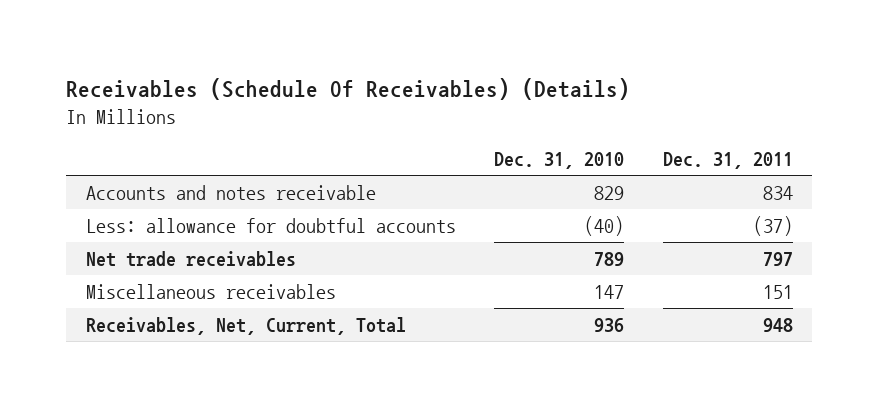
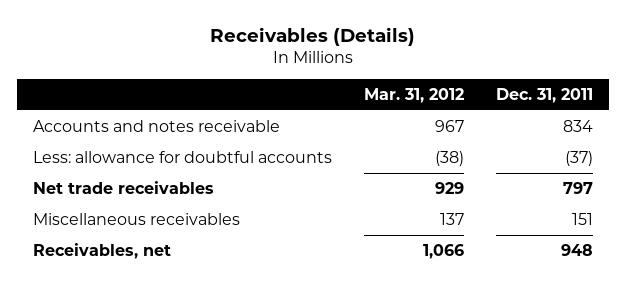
- Receivables (Schedule Of Receivables) (Details)
+ Receivables (Details)
- | Dec. 31, 2010 | Dec. 31, 2011
+ | Mar. 31, 2012 | Dec. 31, 2011
- Receivables, Net, Current, Total | 936 | 948
+ Receivables, net | 1,066 | 948

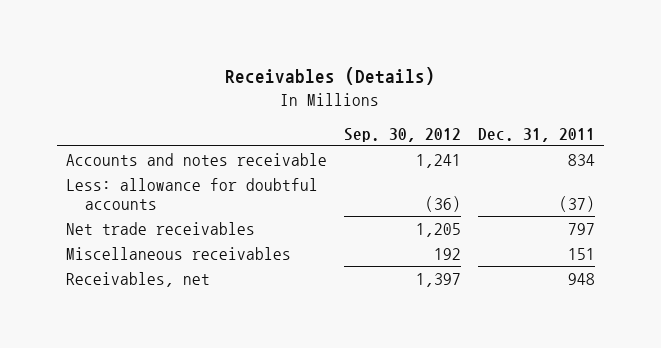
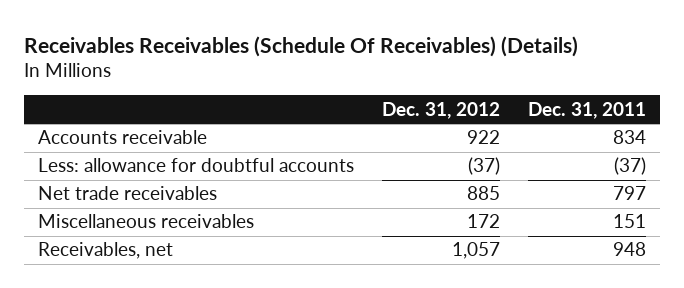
- Receivables (Details)
+ Receivables Receivables (Schedule Of Receivables) (Details)
- | Sep. 30, 2012 | Dec. 31, 2011
+ | Dec. 31, 2012 | Dec. 31, 2011
- Accounts and notes receivable | 1,241 | 834
+ Accounts receivable | 922 | 834

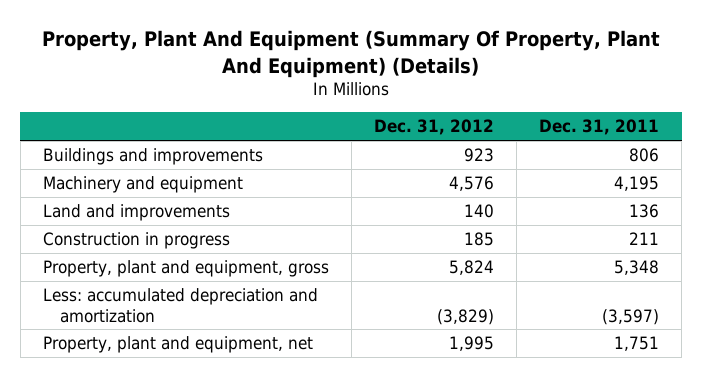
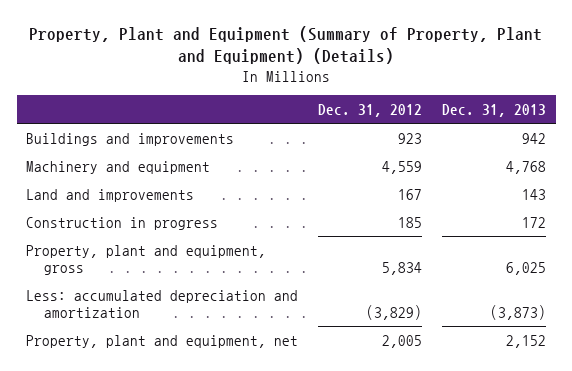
- Property, Plant And Equipment (Summary Of Property, Plant And Equipment) (Details)
+ Property, Plant and Equipment (Summary of Property, Plant and Equipment) (Details)
- | Dec. 31, 2012 | Dec. 31, 2011
+ | Dec. 31, 2012 | Dec. 31, 2013
- Machinery and equipment | 4,576 | 4,195
- Land and improvements | 140 | 136
+ Machinery and equipment | 4,559 | 4,768
+ Land and improvements | 167 | 143
- Property, plant and equipment, gross | 5,824 | 5,348
+ Property, plant and equipment, gross | 5,834 | 6,025
- Property, plant and equipment, net | 1,995 | 1,751
+ Property, plant and equipment, net | 2,005 | 2,152

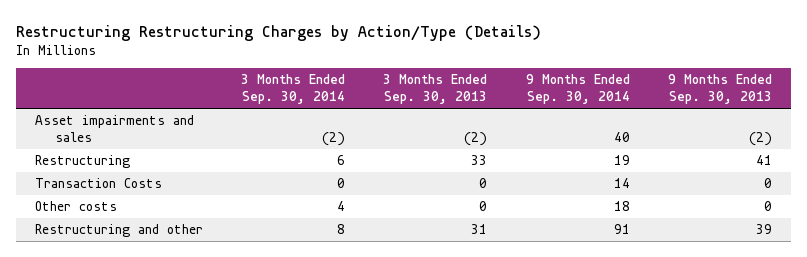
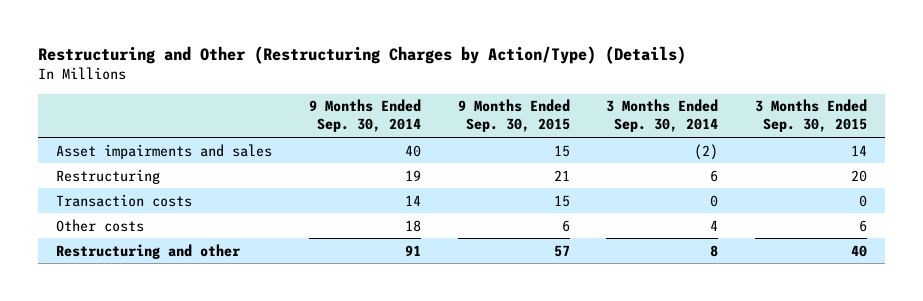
- Restructuring Restructuring Charges by Action/Type (Details)
+ Restructuring and Other (Restructuring Charges by Action/Type) (Details)
- | 3 Months Ended Sep. 30, 2014 | 3 Months Ended Sep. 30, 2013 | 9 Months Ended Sep. 30, 2014 | 9 Months Ended Sep. 30, 2013
+ | 9 Months Ended Sep. 30, 2014 | 9 Months Ended Sep. 30, 2015 | 3 Months Ended Sep. 30, 2014 | 3 Months Ended Sep. 30, 2015
- Transaction Costs | 0 | 0 | 14 | 0
+ Transaction costs | 14 | 15 | 0 | 0

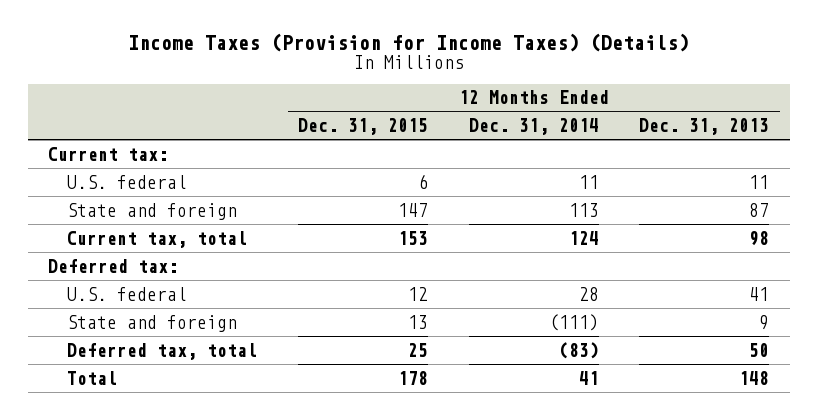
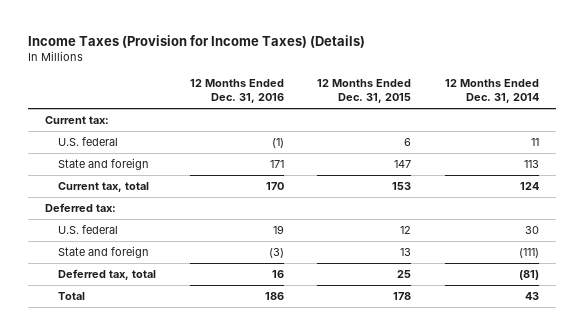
- | 12 Months Ended Dec. 31, 2015 | 12 Months Ended Dec. 31, 2014 | 12 Months Ended Dec. 31, 2013
+ | 12 Months Ended Dec. 31, 2016 | 12 Months Ended Dec. 31, 2015 | 12 Months Ended Dec. 31, 2014
- U.S. federal | 12 | 28 | 41
+ U.S. federal | 19 | 12 | 30
- Deferred tax, total | 25 | (83) | 50
- Total | 178 | 41 | 148
+ Deferred tax, total | 16 | 25 | (81)
+ Total | 186 | 178 | 43

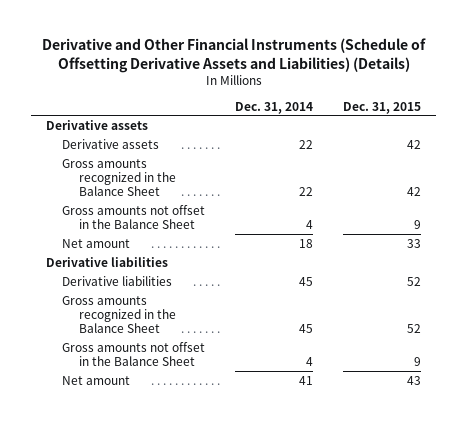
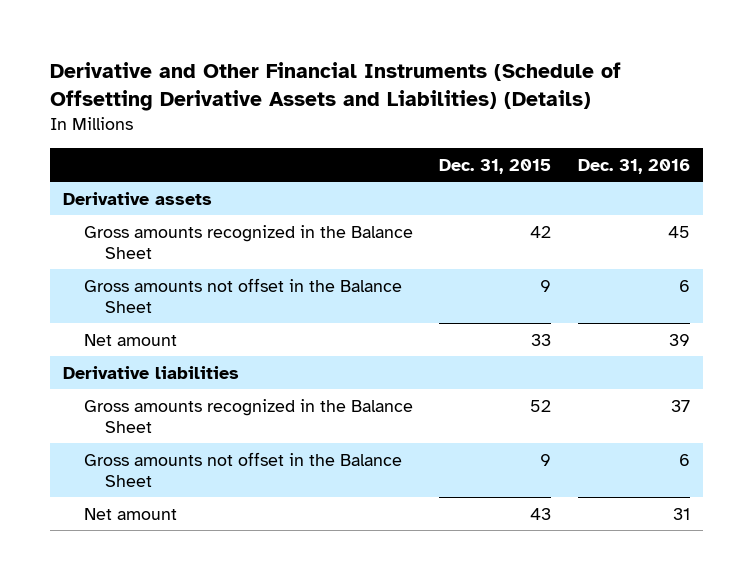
- | Dec. 31, 2014 | Dec. 31, 2015
+ | Dec. 31, 2015 | Dec. 31, 2016
- Derivative assets | 22 | 42
- Derivative liabilities | 45 | 52

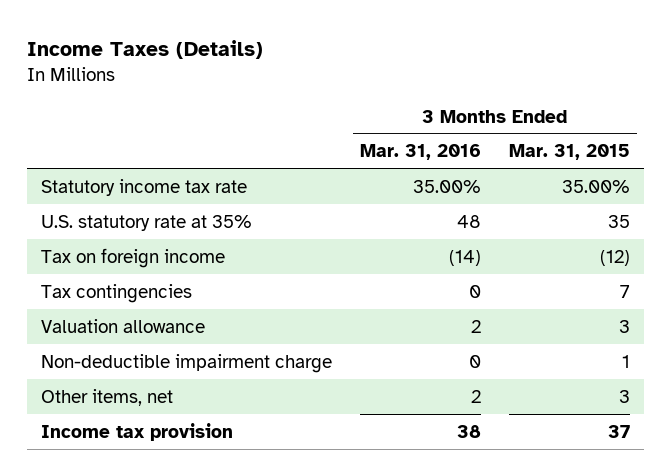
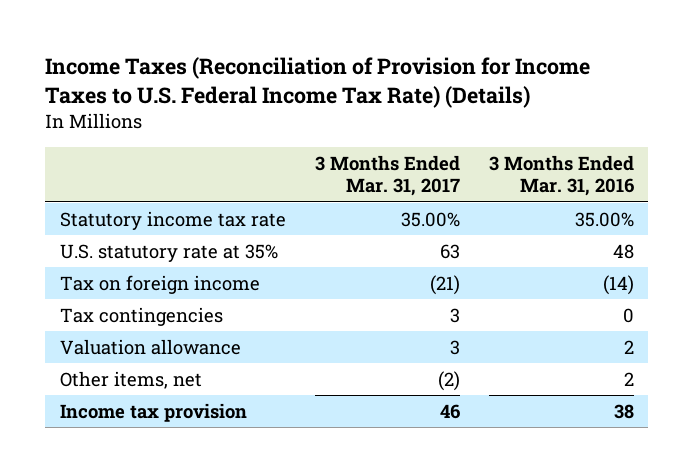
- Income Taxes (Details)
+ Income Taxes (Reconciliation of Provision for Income Taxes to U.S. Federal Income Tax Rate) (Details)
- | 3 Months Ended Mar. 31, 2016 | 3 Months Ended Mar. 31, 2015
+ | 3 Months Ended Mar. 31, 2017 | 3 Months Ended Mar. 31, 2016
- Non-deductible impairment charge | 0 | 1

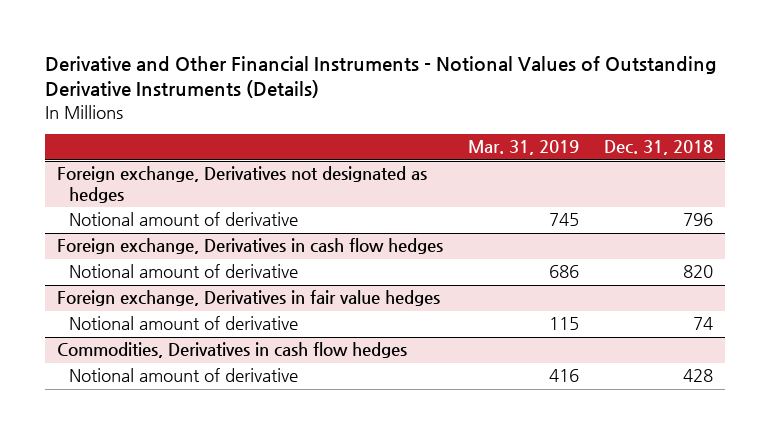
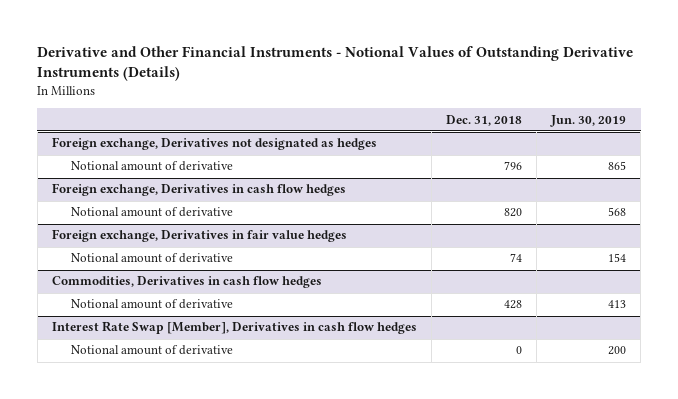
- | Mar. 31, 2019 | Dec. 31, 2018
+ | Dec. 31, 2018 | Jun. 30, 2019
+ Interest Rate Swap [Member], Derivatives in cash flow hedges
+ Notional amount of derivative | 0 | 200

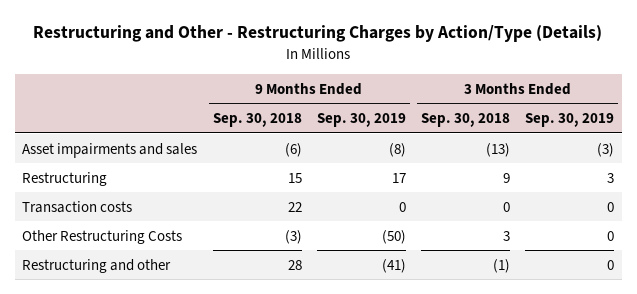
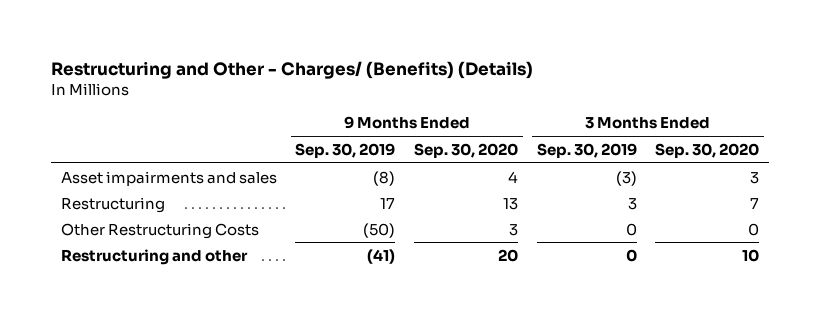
- Restructuring and Other - Restructuring Charges by Action/Type (Details)
+ Restructuring and Other - Charges/ (Benefits) (Details)
- | 9 Months Ended Sep. 30, 2018 | 9 Months Ended Sep. 30, 2019 | 3 Months Ended Sep. 30, 2018 | 3 Months Ended Sep. 30, 2019
+ | 9 Months Ended Sep. 30, 2019 | 9 Months Ended Sep. 30, 2020 | 3 Months Ended Sep. 30, 2019 | 3 Months Ended Sep. 30, 2020
- Transaction costs | 22 | 0 | 0 | 0

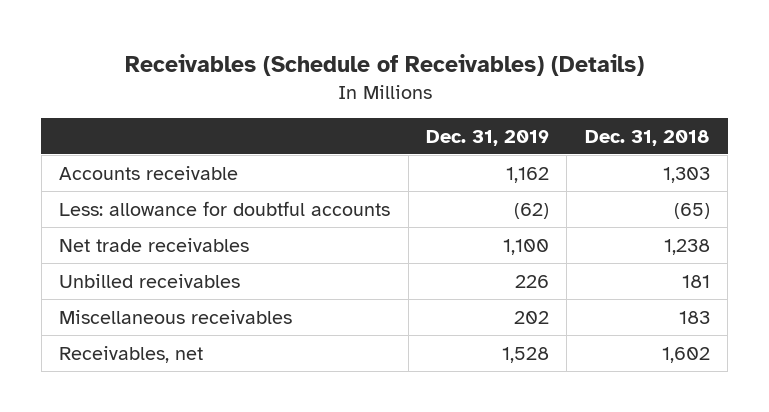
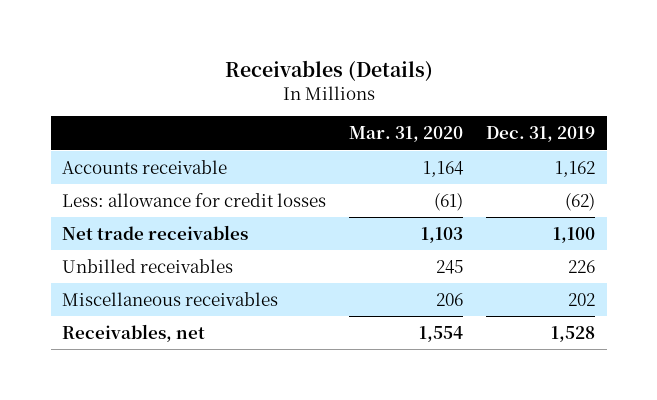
- Receivables (Schedule of Receivables) (Details)
+ Receivables (Details)
- | Dec. 31, 2019 | Dec. 31, 2018
+ | Mar. 31, 2020 | Dec. 31, 2019
- Less: allowance for doubtful accounts | (62) | (65)
+ Less: allowance for credit losses | (61) | (62)

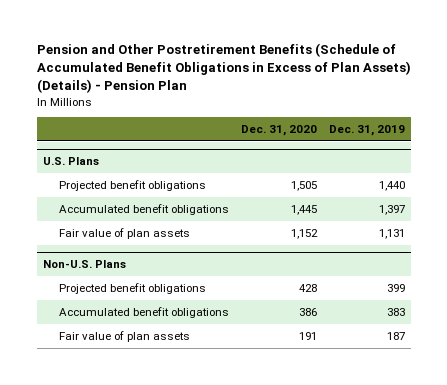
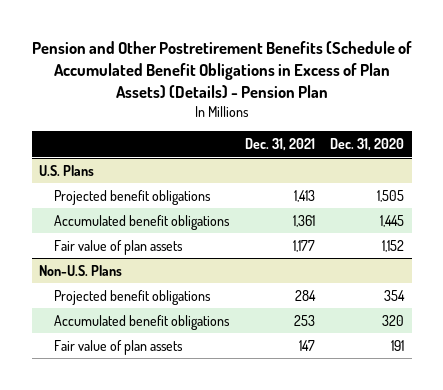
- | Dec. 31, 2020 | Dec. 31, 2019
+ | Dec. 31, 2021 | Dec. 31, 2020
@ Non-U.S. Plans
- Projected benefit obligations | 428 | 399
- Accumulated benefit obligations | 386 | 383
+ Projected benefit obligations | 284 | 354
+ Accumulated benefit obligations | 253 | 320

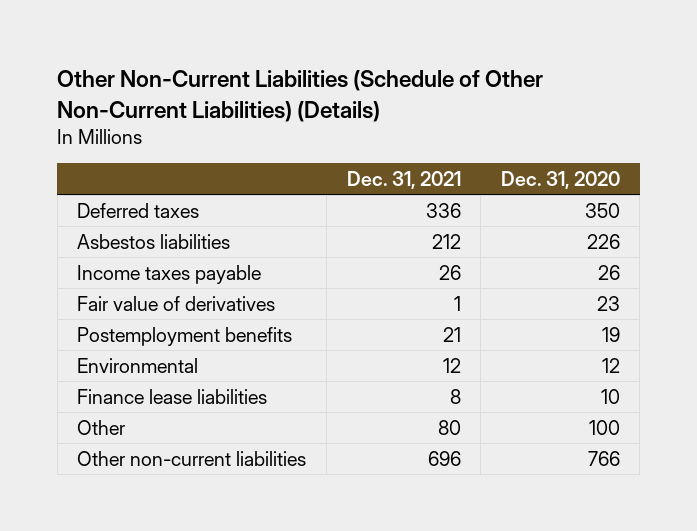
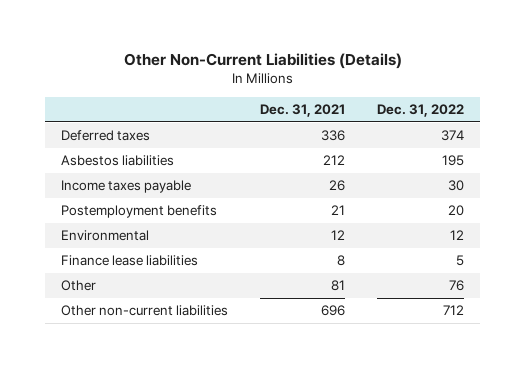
- Other Non-Current Liabilities (Schedule of Other Non-Current Liabilities) (Details)
+ Other Non-Current Liabilities (Details)
- | Dec. 31, 2021 | Dec. 31, 2020
+ | Dec. 31, 2021 | Dec. 31, 2022
- Fair value of derivatives | 1 | 23
- Other | 80 | 100
+ Other | 81 | 76

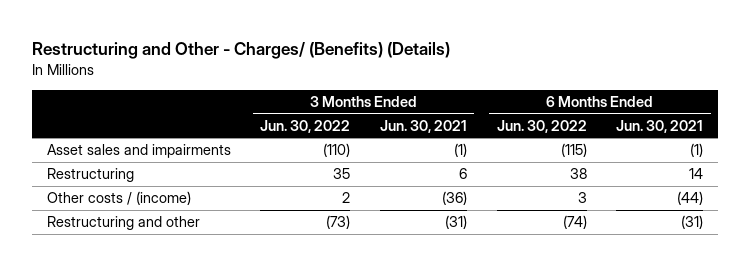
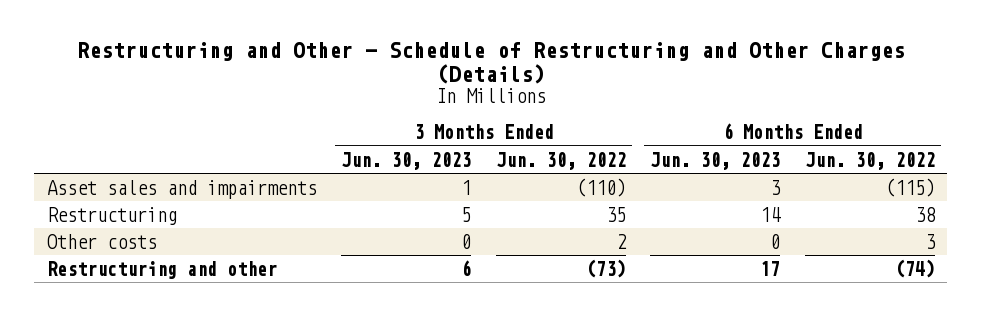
- Restructuring and Other - Charges/ (Benefits) (Details)
+ Restructuring and Other - Schedule of Restructuring and Other Charges (Details)
- | 3 Months Ended Jun. 30, 2022 | 3 Months Ended Jun. 30, 2021 | 6 Months Ended Jun. 30, 2022 | 6 Months Ended Jun. 30, 2021
+ | 3 Months Ended Jun. 30, 2023 | 3 Months Ended Jun. 30, 2022 | 6 Months Ended Jun. 30, 2023 | 6 Months Ended Jun. 30, 2022
- Other costs / (income) | 2 | (36) | 3 | (44)
+ Other costs | 0 | 2 | 0 | 3

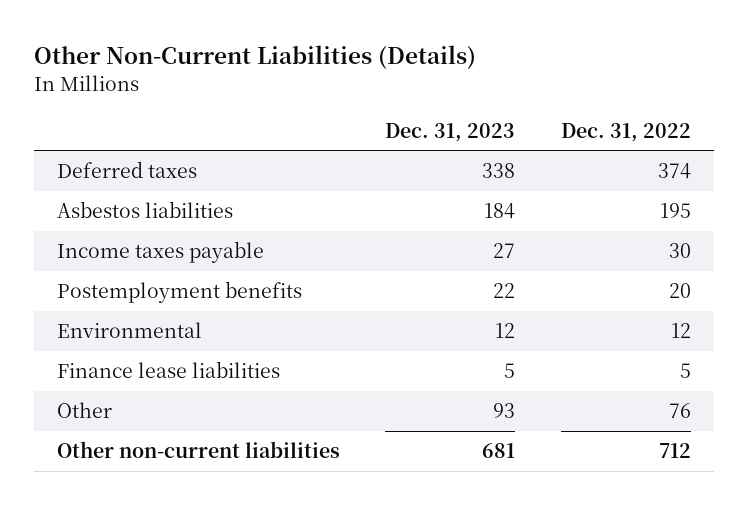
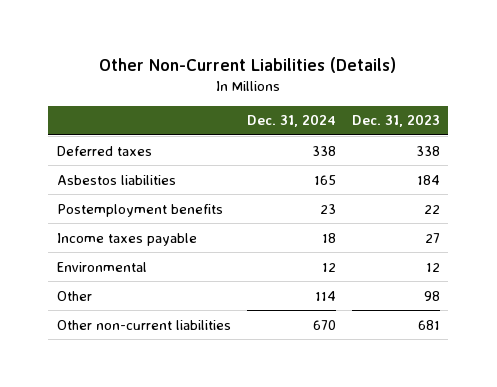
- | Dec. 31, 2023 | Dec. 31, 2022
+ | Dec. 31, 2024 | Dec. 31, 2023
moved down: Income taxes payable | 18 | 27
- Finance lease liabilities | 5 | 5
- Other | 93 | 76
+ Other | 114 | 98

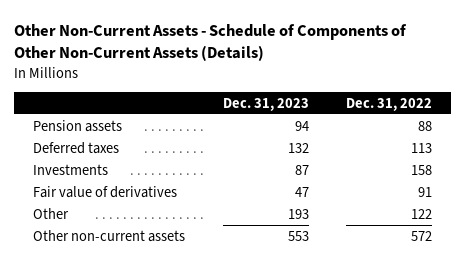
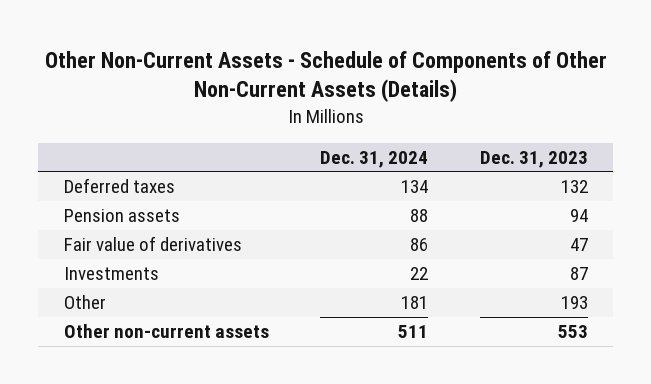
- | Dec. 31, 2023 | Dec. 31, 2022
+ | Dec. 31, 2024 | Dec. 31, 2023
moved down: Pension assets | 88 | 94
moved down: Investments | 22 | 87

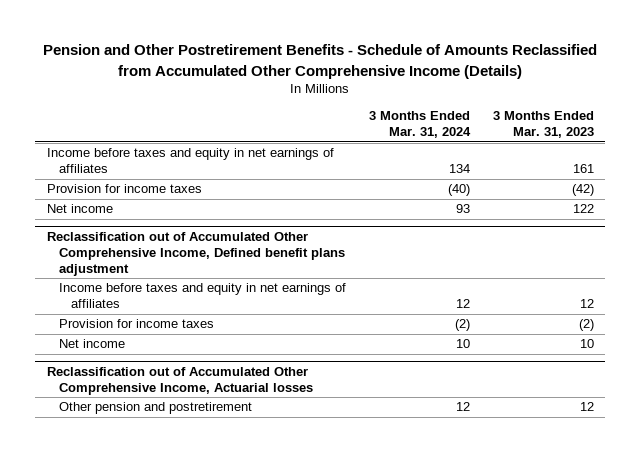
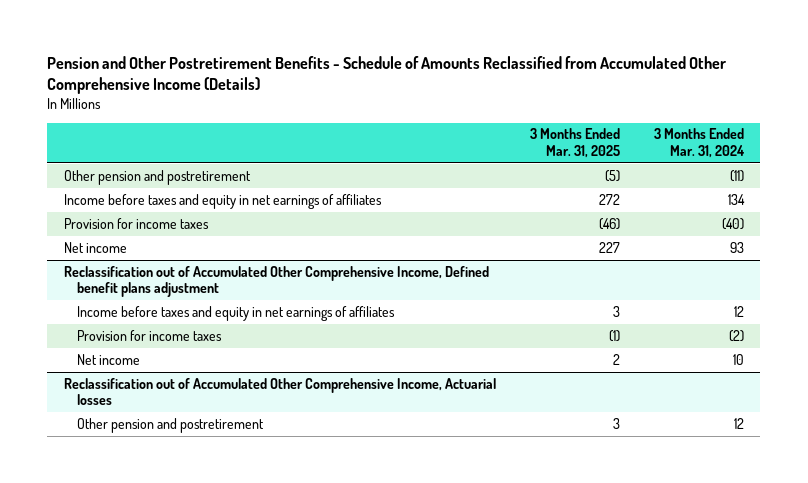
- | 3 Months Ended Mar. 31, 2024 | 3 Months Ended Mar. 31, 2023
+ | 3 Months Ended Mar. 31, 2025 | 3 Months Ended Mar. 31, 2024
+ Other pension and postretirement | (5) | (11)

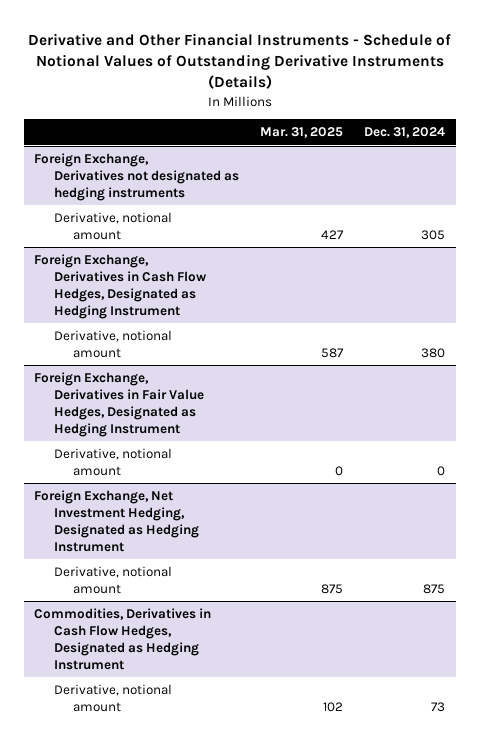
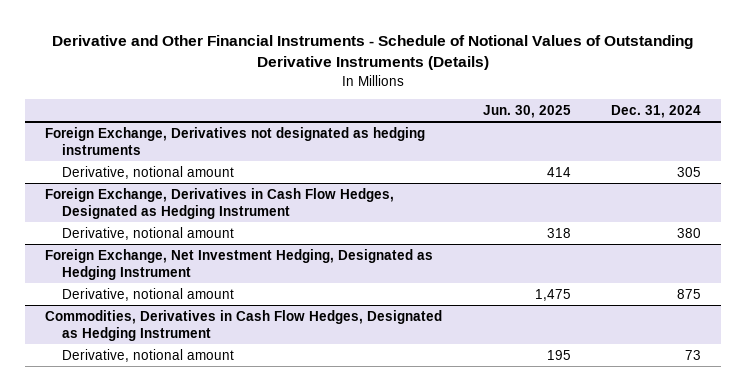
- | Mar. 31, 2025 | Dec. 31, 2024
+ | Jun. 30, 2025 | Dec. 31, 2024
- Foreign Exchange, Derivatives in Fair Value Hedges, Designated as Hedging Instrument
- Derivative, notional amount | 0 | 0

